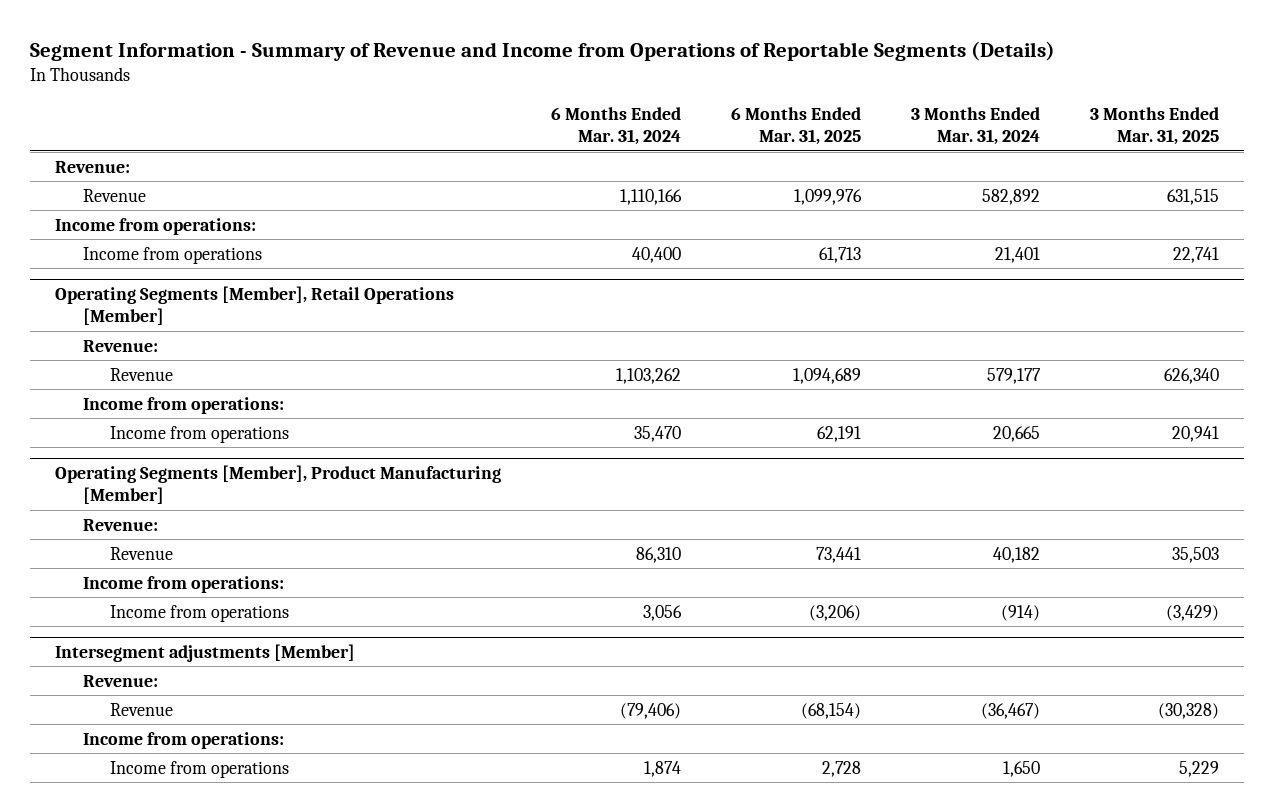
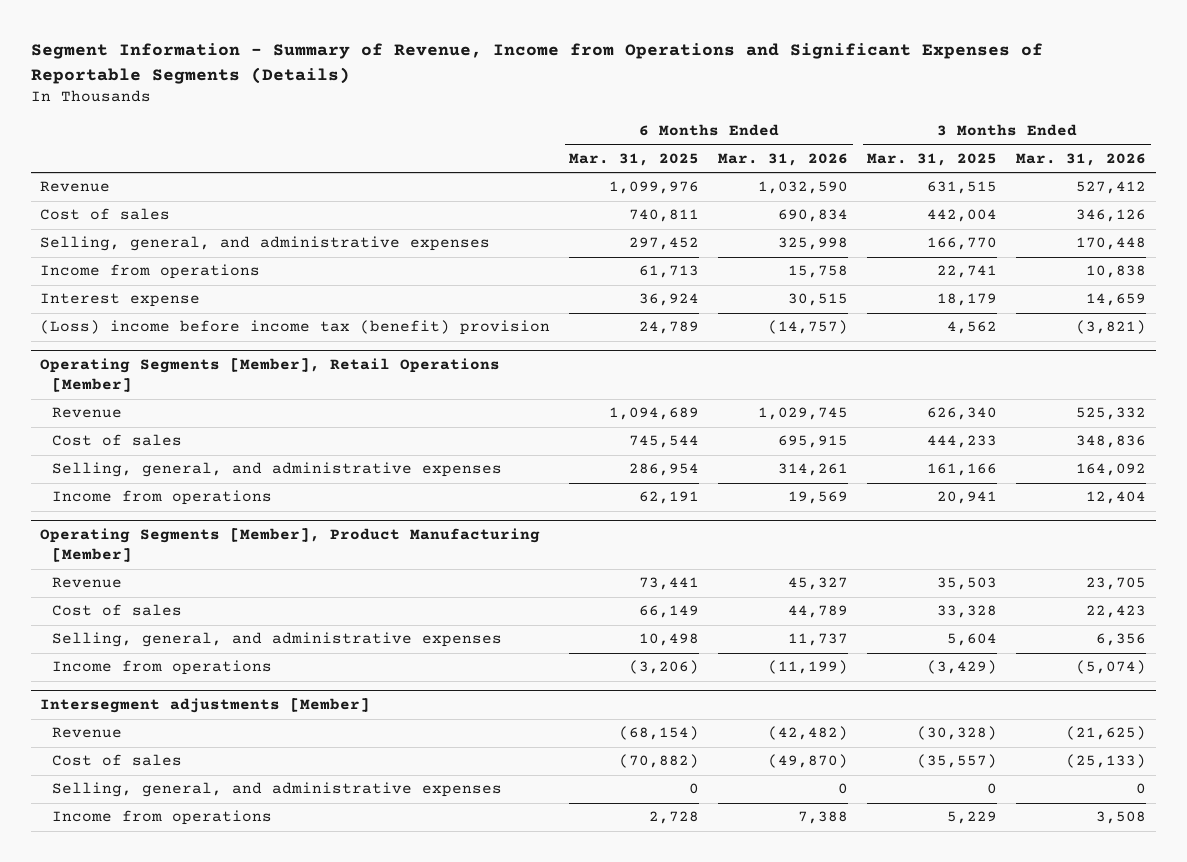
- Segment Information - Summary of Revenue and Income from Operations of Reportable Segments (Details)
+ Segment Information - Summary of Revenue, Income from Operations and Significant Expenses of Reportable Segments (Details)
- | 6 Months Ended Mar. 31, 2024 | 6 Months Ended Mar. 31, 2025 | 3 Months Ended Mar. 31, 2024 | 3 Months Ended Mar. 31, 2025
+ | 6 Months Ended Mar. 31, 2025 | 6 Months Ended Mar. 31, 2026 | 3 Months Ended Mar. 31, 2025 | 3 Months Ended Mar. 31, 2026
- Revenue:
- Income from operations:
+ Cost of sales | 740,811 | 690,834 | 442,004 | 346,126
+ Selling, general, and administrative expenses | 297,452 | 325,998 | 166,770 | 170,448
+ Interest expense | 36,924 | 30,515 | 18,179 | 14,659
+ (Loss) income before income tax (benefit) provision | 24,789 | (14,757) | 4,562 | (3,821)
@ Operating Segments [Member], Retail Operations [Member]
- Revenue:
- Income from operations:
+ Cost of sales | 745,544 | 695,915 | 444,233 | 348,836
+ Selling, general, and administrative expenses | 286,954 | 314,261 | 161,166 | 164,092
@ Operating Segments [Member], Product Manufacturing [Member]
- Revenue:
- Income from operations:
+ Cost of sales | 66,149 | 44,789 | 33,328 | 22,423
+ Selling, general, and administrative expenses | 10,498 | 11,737 | 5,604 | 6,356
@ Intersegment adjustments [Member]
- Revenue:
- Income from operations:
+ Cost of sales | (70,882) | (49,870) | (35,557) | (25,133)
+ Selling, general, and administrative expenses | 0 | 0 | 0 | 0

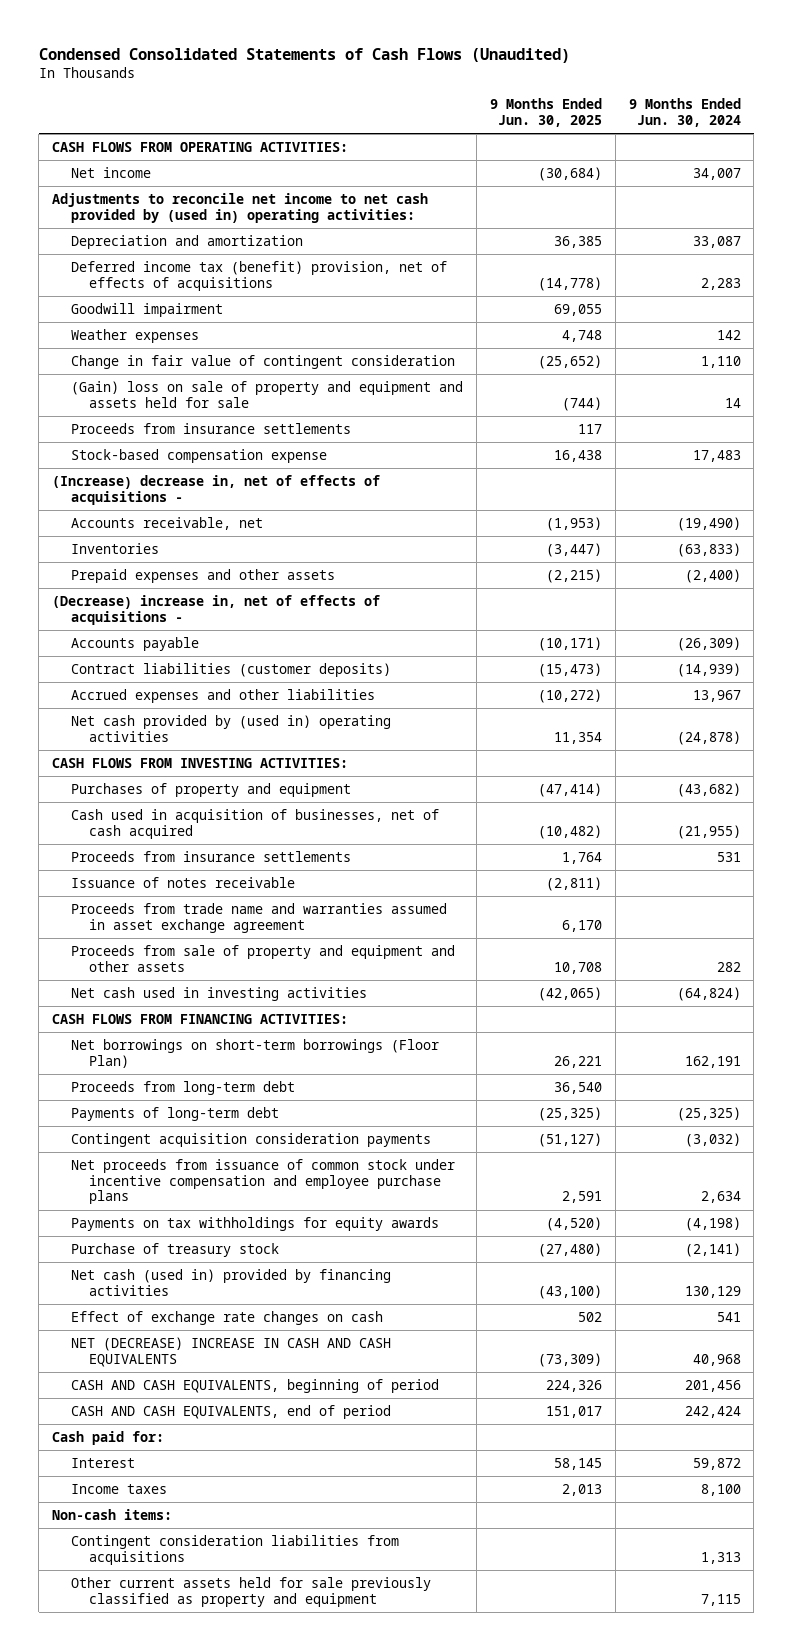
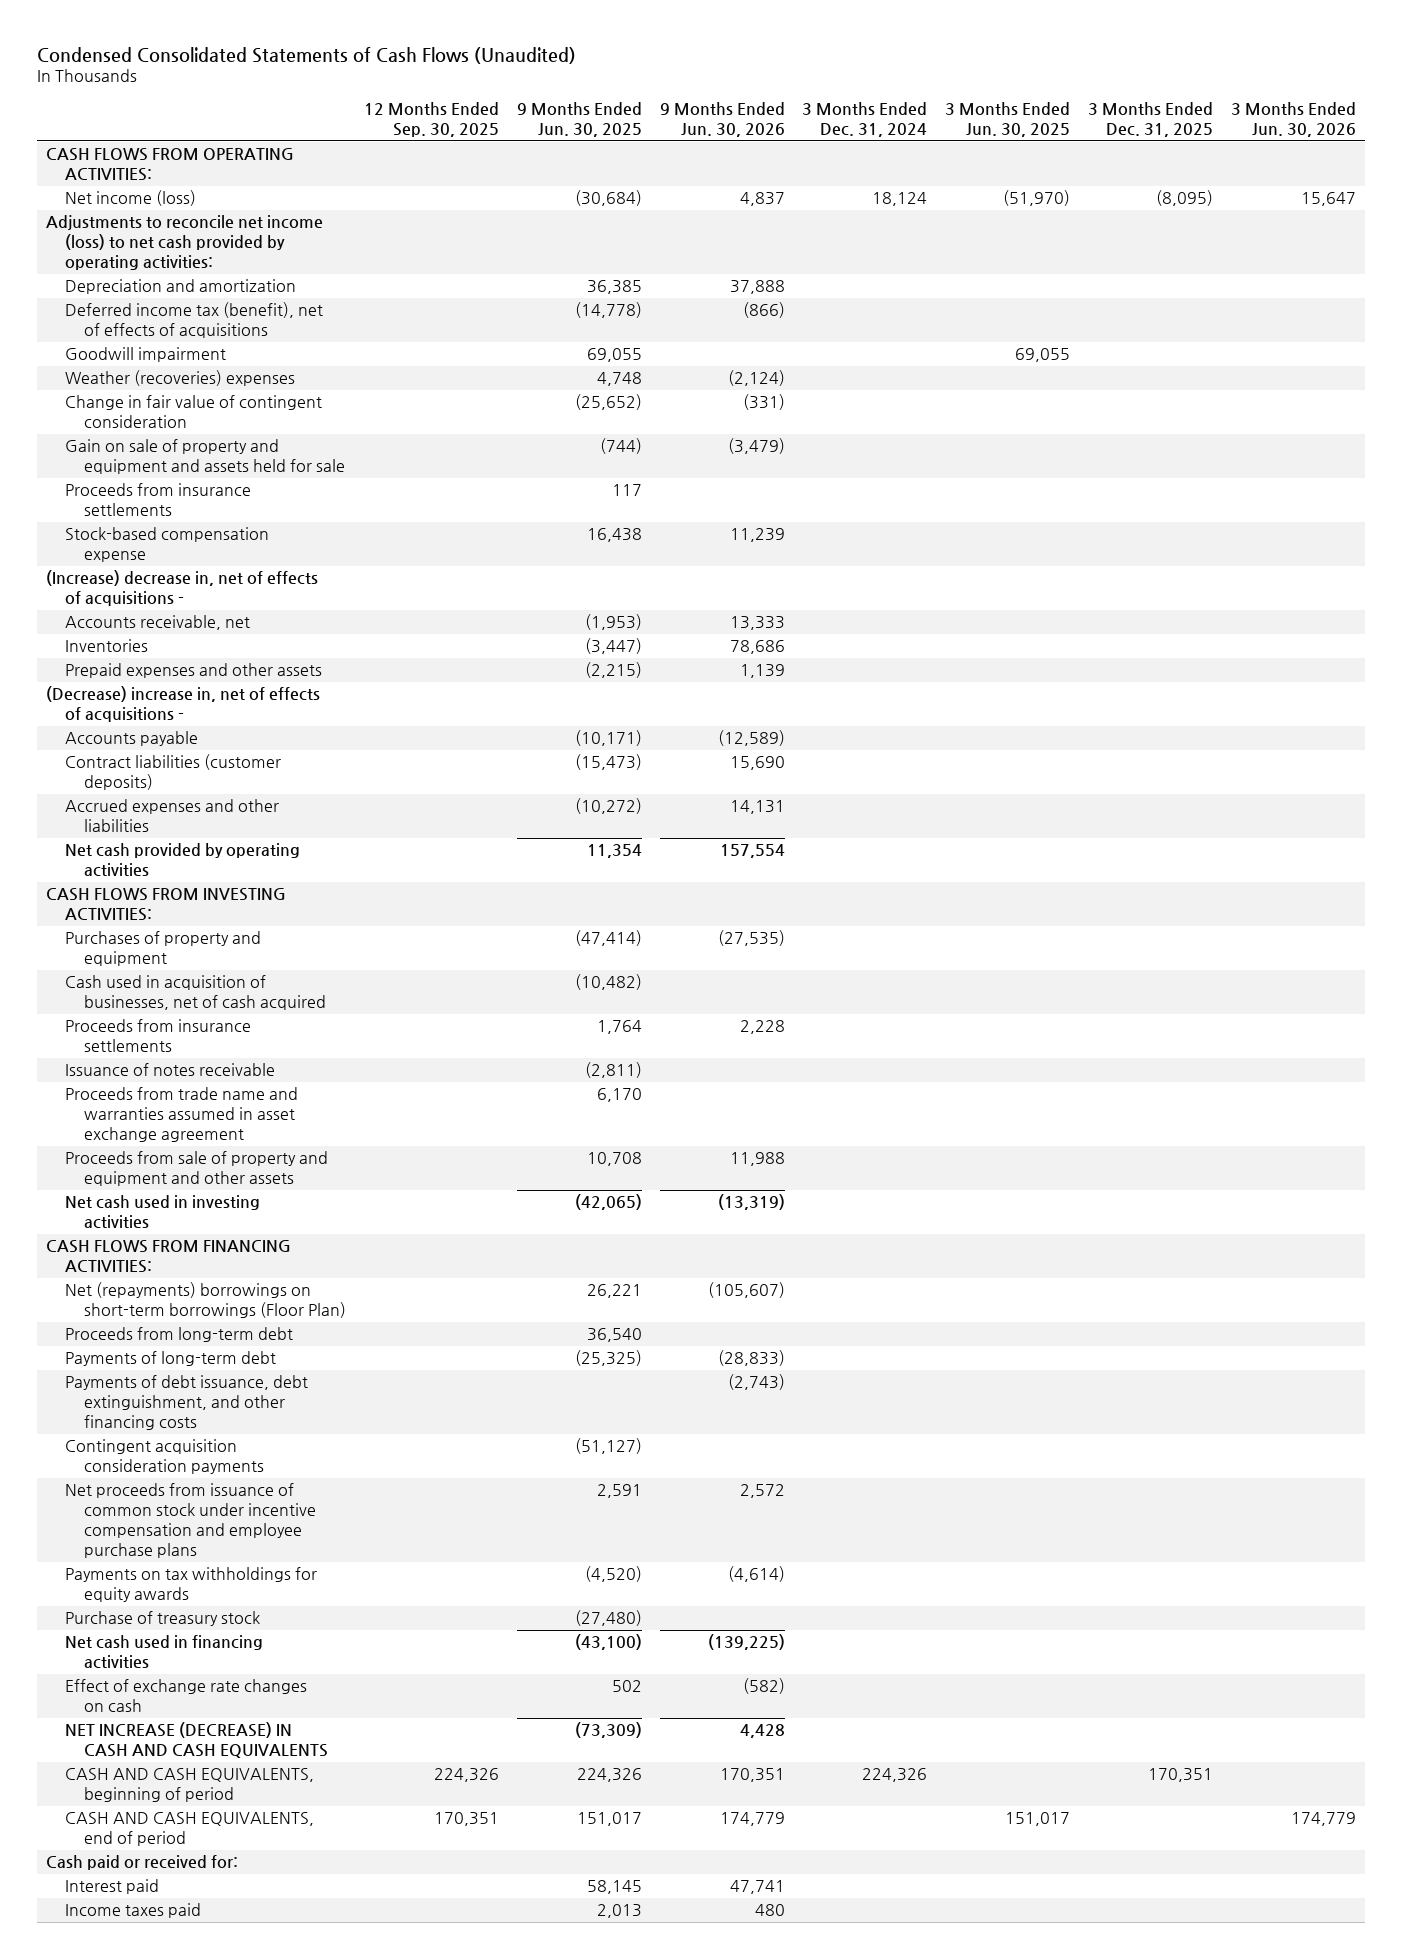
- | 9 Months Ended Jun. 30, 2025 | 9 Months Ended Jun. 30, 2024
+ | 12 Months Ended Sep. 30, 2025 | 9 Months Ended Jun. 30, 2025 | 9 Months Ended Jun. 30, 2026 | 3 Months Ended Dec. 31, 2024 | 3 Months Ended Jun. 30, 2025 | 3 Months Ended Dec. 31, 2025 | 3 Months Ended Jun. 30, 2026
- Net income | (30,684) | 34,007
- Adjustments to reconcile net income to net cash provided by (used in) operating activities:
+ Net income (loss) | | (30,684) | 4,837 | 18,124 | (51,970) | (8,095) | 15,647
+ Adjustments to reconcile net income (loss) to net cash provided by operating activities:
- Deferred income tax (benefit) provision, net of effects of acquisitions | (14,778) | 2,283
+ Deferred income tax (benefit), net of effects of acquisitions | | (14,778) | (866) | | | |
- Weather expenses | 4,748 | 142
+ Weather (recoveries) expenses | | 4,748 | (2,124) | | | |
- (Gain) loss on sale of property and equipment and assets held for sale | (744) | 14
+ Gain on sale of property and equipment and assets held for sale | | (744) | (3,479) | | | |
- Net cash provided by (used in) operating activities | 11,354 | (24,878)
+ Net cash provided by operating activities | | 11,354 | 157,554 | | | |
- Net borrowings on short-term borrowings (Floor Plan) | 26,221 | 162,191
+ Net (repayments) borrowings on short-term borrowings (Floor Plan) | | 26,221 | (105,607) | | | |
+ Payments of debt issuance, debt extinguishment, and other financing costs | | | (2,743) | | | |
- Net cash (used in) provided by financing activities | (43,100) | 130,129
+ Net cash used in financing activities | | (43,100) | (139,225) | | | |
- NET (DECREASE) INCREASE IN CASH AND CASH EQUIVALENTS | (73,309) | 40,968
+ NET INCREASE (DECREASE) IN CASH AND CASH EQUIVALENTS | | (73,309) | 4,428 | | | |
- Cash paid for:
- Interest | 58,145 | 59,872
- Income taxes | 2,013 | 8,100
- Non-cash items:
- Contingent consideration liabilities from acquisitions | | 1,313
- Other current assets held for sale previously classified as property and equipment | | 7,115
+ Cash paid or received for:
+ Interest paid | | 58,145 | 47,741 | | | |
+ Income taxes paid | | 2,013 | 480 | | | |

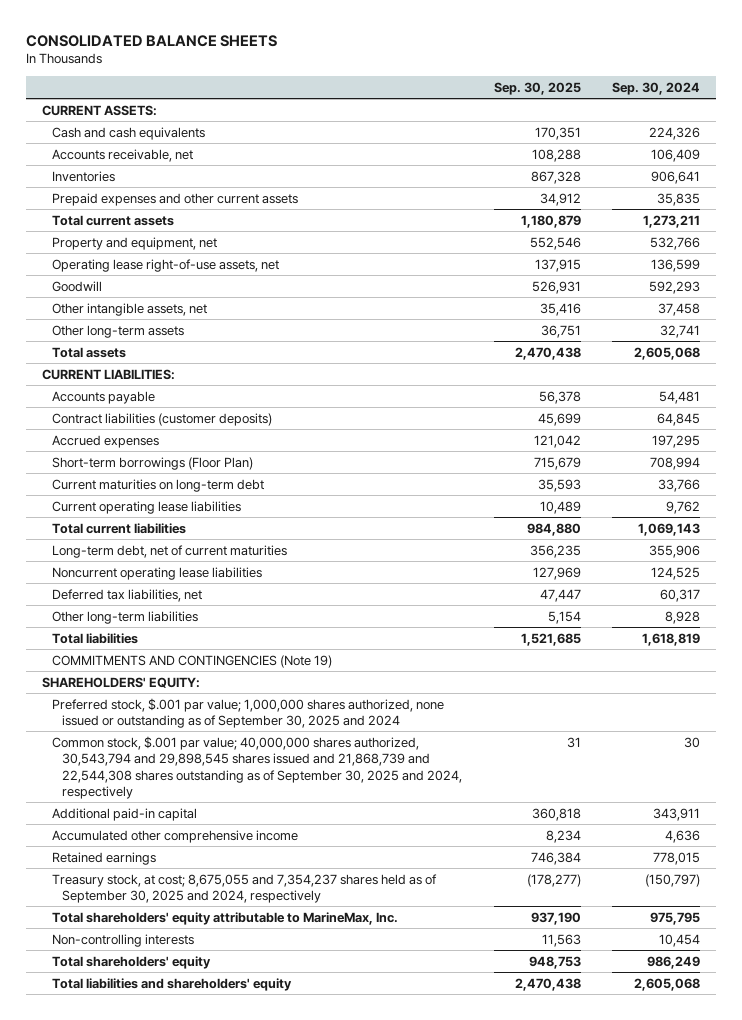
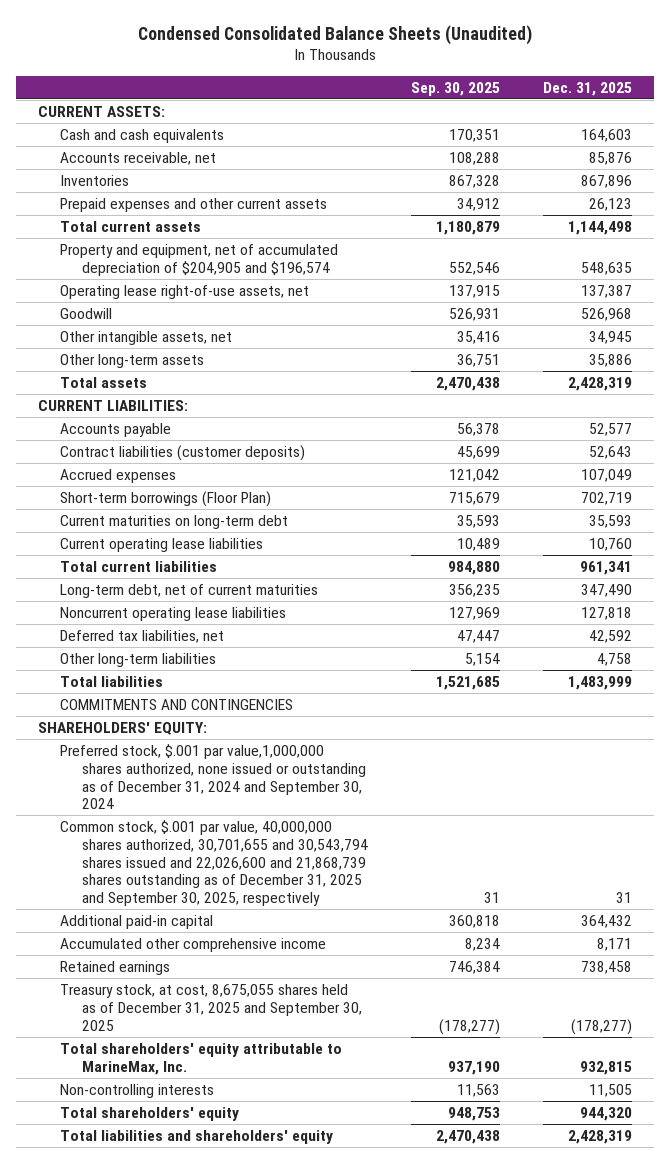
- CONSOLIDATED BALANCE SHEETS
+ Condensed Consolidated Balance Sheets (Unaudited)
- | Sep. 30, 2025 | Sep. 30, 2024
+ | Sep. 30, 2025 | Dec. 31, 2025
- Property and equipment, net | 552,546 | 532,766
+ Property and equipment, net of accumulated depreciation of $204,905 and $196,574 | 552,546 | 548,635
- COMMITMENTS AND CONTINGENCIES (Note 19)
+ COMMITMENTS AND CONTINGENCIES
- Preferred stock, $.001 par value; 1,000,000 shares authorized, none issued or outstanding as of September 30, 2025 and 2024
- Common stock, $.001 par value; 40,000,000 shares authorized, 30,543,794 and 29,898,545 shares issued and 21,868,739 and 22,544,308 shares outstanding as of September 30, 2025 and 2024, respectively | 31 | 30
+ Preferred stock, $.001 par value,1,000,000 shares authorized, none issued or outstanding as of December 31, 2024 and September 30, 2024
+ Common stock, $.001 par value, 40,000,000 shares authorized, 30,701,655 and 30,543,794 shares issued and 22,026,600 and 21,868,739 shares outstanding as of December 31, 2025 and September 30, 2025, respectively | 31 | 31
- Treasury stock, at cost; 8,675,055 and 7,354,237 shares held as of September 30, 2025 and 2024, respectively | (178,277) | (150,797)
+ Treasury stock, at cost, 8,675,055 shares held as of December 31, 2025 and September 30, 2025 | (178,277) | (178,277)

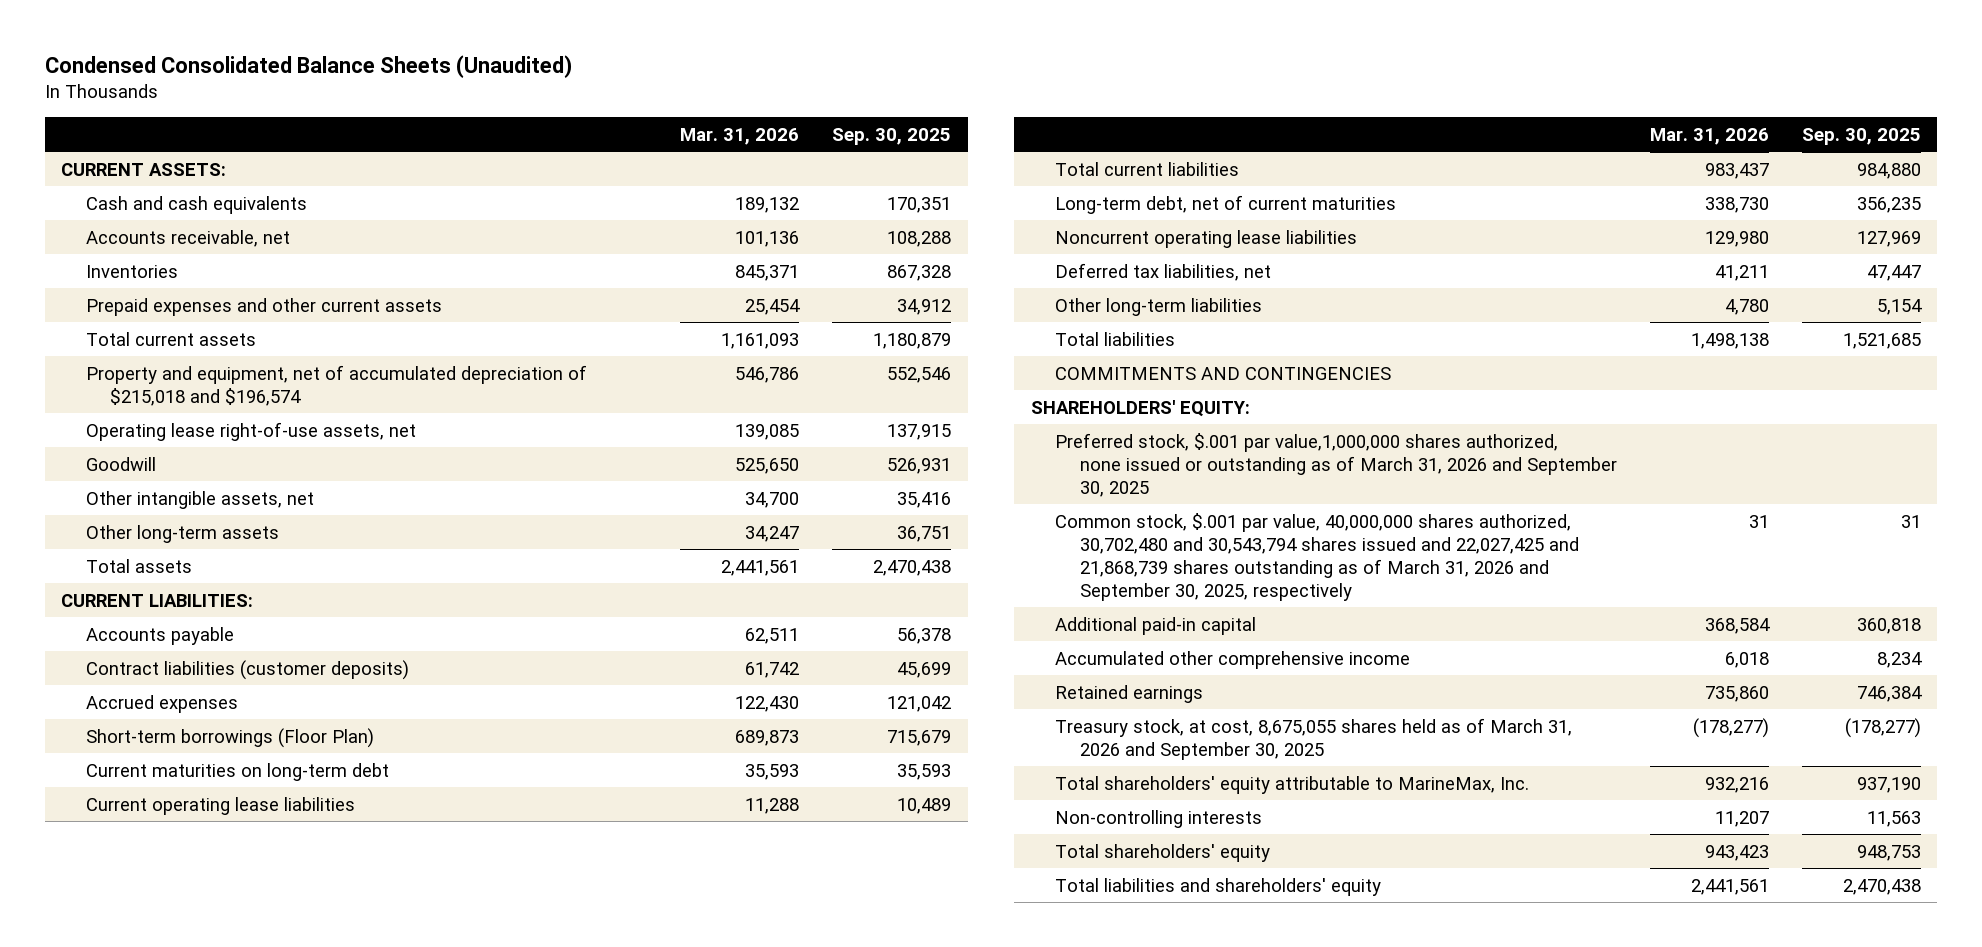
- | Sep. 30, 2025 | Dec. 31, 2025
+ | Mar. 31, 2026 | Sep. 30, 2025
- Property and equipment, net of accumulated depreciation of $204,905 and $196,574 | 552,546 | 548,635
+ Property and equipment, net of accumulated depreciation of $215,018 and $196,574 | 546,786 | 552,546
- Preferred stock, $.001 par value,1,000,000 shares authorized, none issued or outstanding as of December 31, 2024 and September 30, 2024
- Common stock, $.001 par value, 40,000,000 shares authorized, 30,701,655 and 30,543,794 shares issued and 22,026,600 and 21,868,739 shares outstanding as of December 31, 2025 and September 30, 2025, respectively | 31 | 31
+ Preferred stock, $.001 par value,1,000,000 shares authorized, none issued or outstanding as of March 31, 2026 and September 30, 2025
+ Common stock, $.001 par value, 40,000,000 shares authorized, 30,702,480 and 30,543,794 shares issued and 22,027,425 and 21,868,739 shares outstanding as of March 31, 2026 and September 30, 2025, respectively | 31 | 31
- Treasury stock, at cost, 8,675,055 shares held as of December 31, 2025 and September 30, 2025 | (178,277) | (178,277)
+ Treasury stock, at cost, 8,675,055 shares held as of March 31, 2026 and September 30, 2025 | (178,277) | (178,277)

